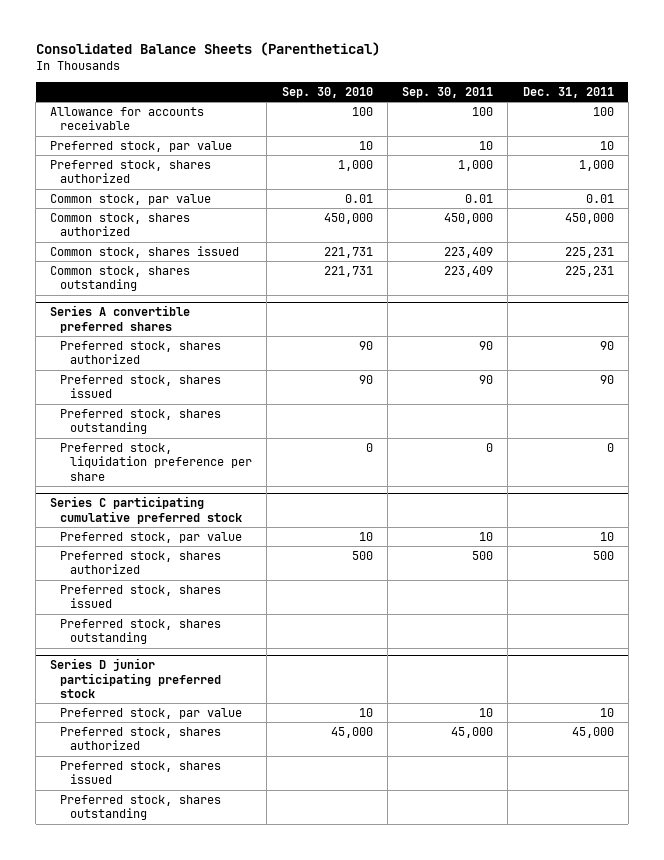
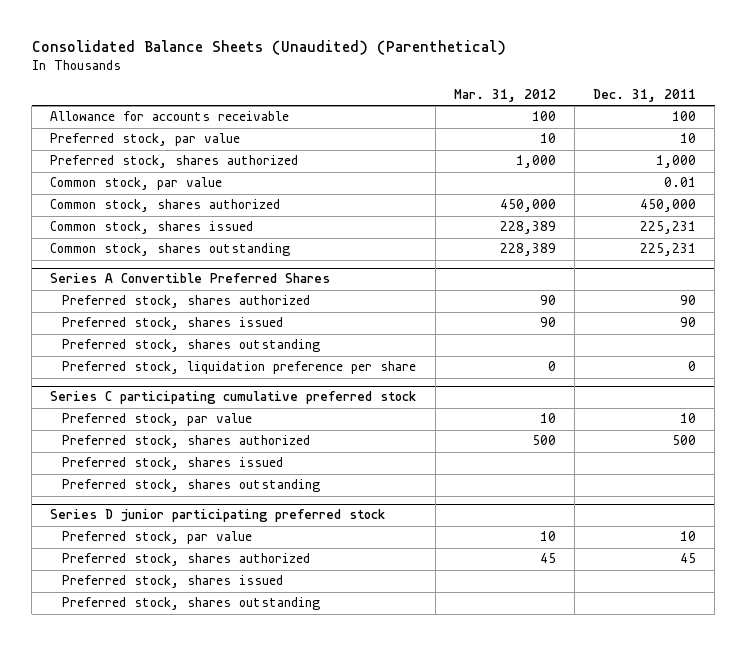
- Consolidated Balance Sheets (Parenthetical)
+ Consolidated Balance Sheets (Unaudited) (Parenthetical)
- | Sep. 30, 2010 | Sep. 30, 2011 | Dec. 31, 2011
+ | Mar. 31, 2012 | Dec. 31, 2011
- Series A convertible preferred shares
+ Series A Convertible Preferred Shares
@ Series D junior participating preferred stock
- Preferred stock, shares authorized | 45,000 | 45,000 | 45,000
+ Preferred stock, shares authorized | 45 | 45

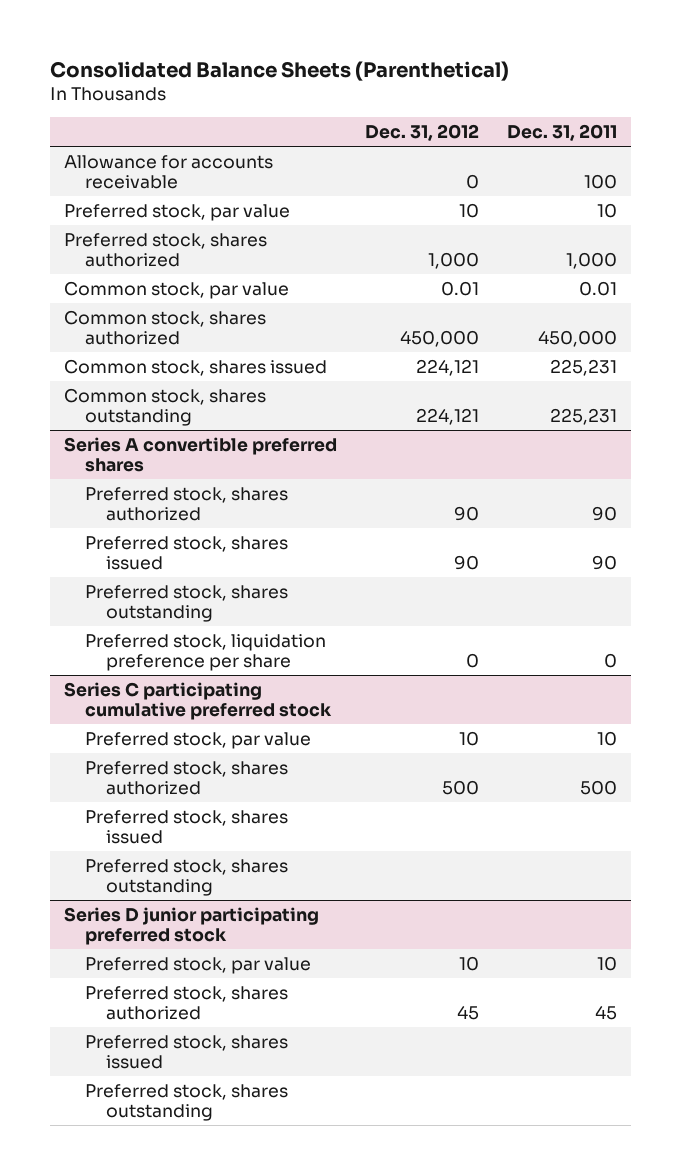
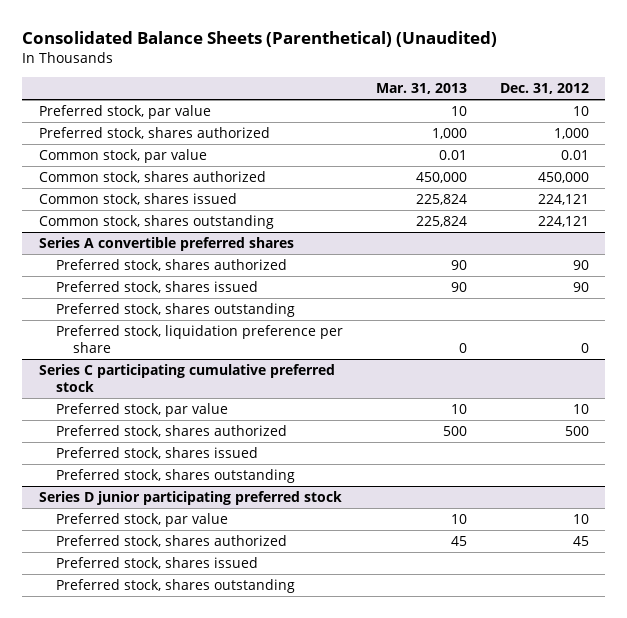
- Consolidated Balance Sheets (Parenthetical)
+ Consolidated Balance Sheets (Parenthetical) (Unaudited)
- | Dec. 31, 2012 | Dec. 31, 2011
+ | Mar. 31, 2013 | Dec. 31, 2012
- Allowance for accounts receivable | 0 | 100

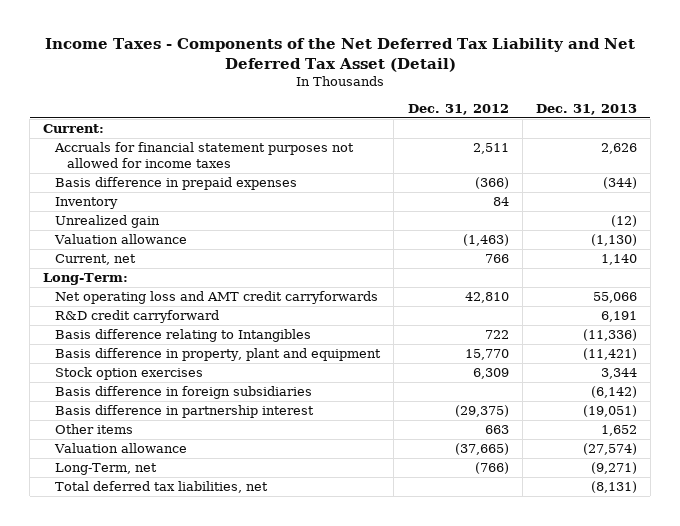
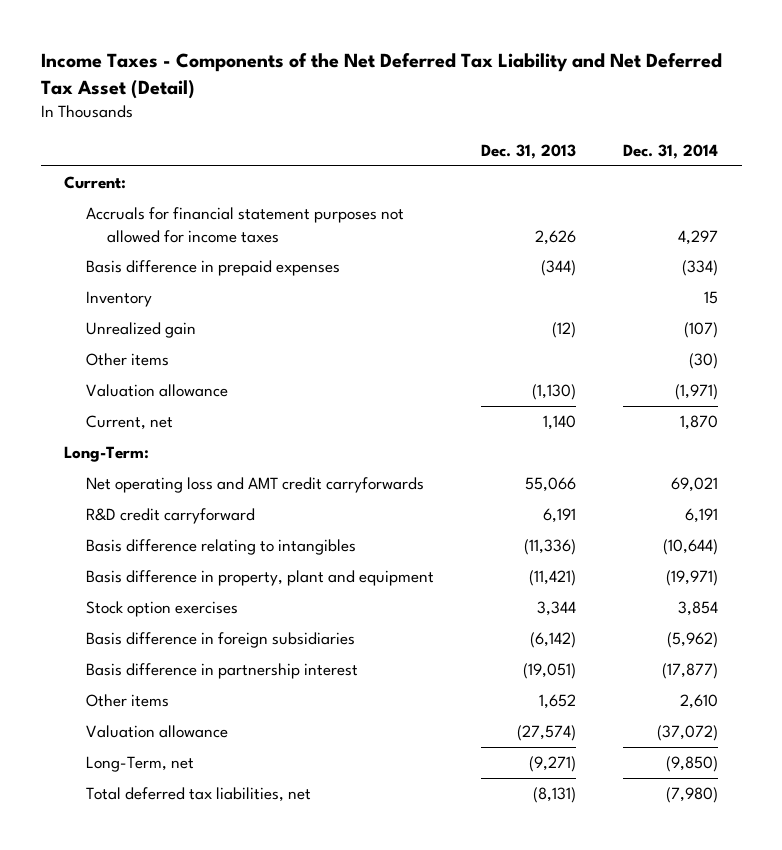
- | Dec. 31, 2012 | Dec. 31, 2013
+ | Dec. 31, 2013 | Dec. 31, 2014
+ Other items | | (30)
- Basis difference relating to Intangibles | 722 | (11,336)
+ Basis difference relating to intangibles | (11,336) | (10,644)

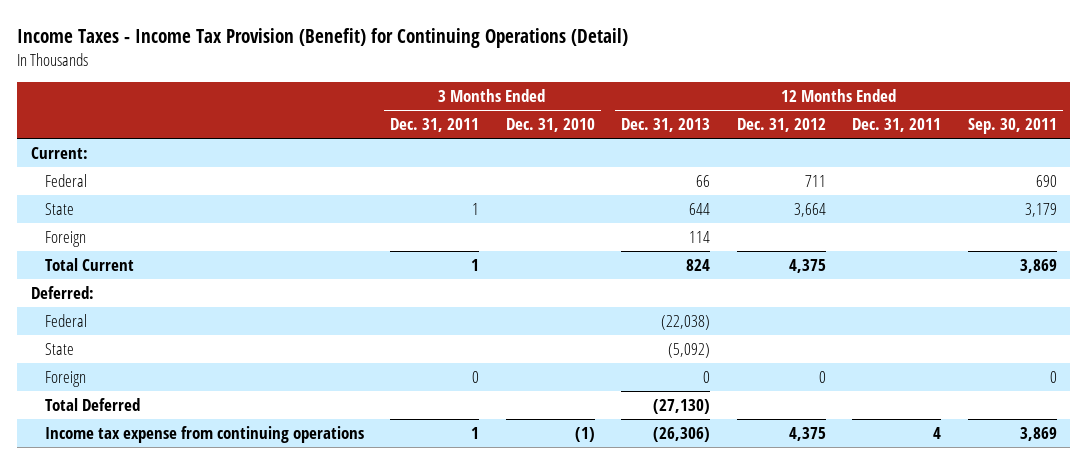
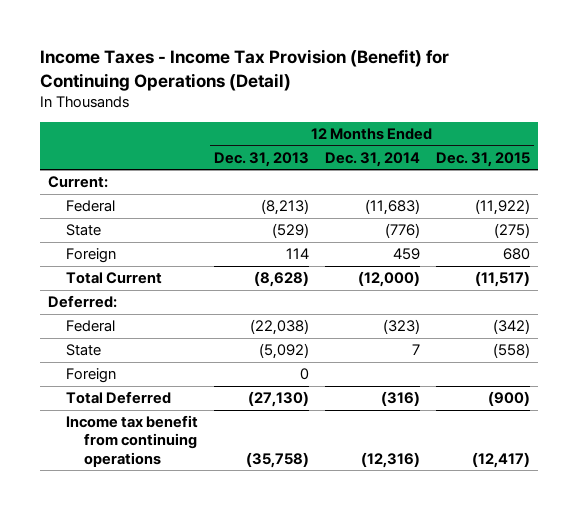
- | 3 Months Ended Dec. 31, 2011 | 3 Months Ended Dec. 31, 2010 | 12 Months Ended Dec. 31, 2013 | 12 Months Ended Dec. 31, 2012 | 12 Months Ended Dec. 31, 2011 | 12 Months Ended Sep. 30, 2011
+ | 12 Months Ended Dec. 31, 2013 | 12 Months Ended Dec. 31, 2014 | 12 Months Ended Dec. 31, 2015
- Federal | | | 66 | 711 | | 690
- State | 1 | | 644 | 3,664 | | 3,179
+ Federal | (8,213) | (11,683) | (11,922)
+ State | (529) | (776) | (275)
- Total Current | 1 | | 824 | 4,375 | | 3,869
+ Total Current | (8,628) | (12,000) | (11,517)
- Income tax expense from continuing operations | 1 | (1) | (26,306) | 4,375 | 4 | 3,869
+ Income tax benefit from continuing operations | (35,758) | (12,316) | (12,417)

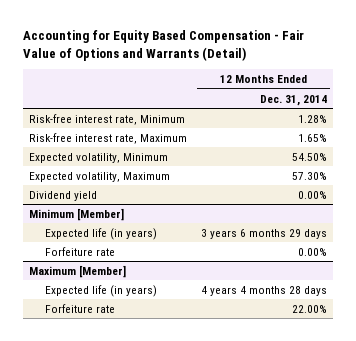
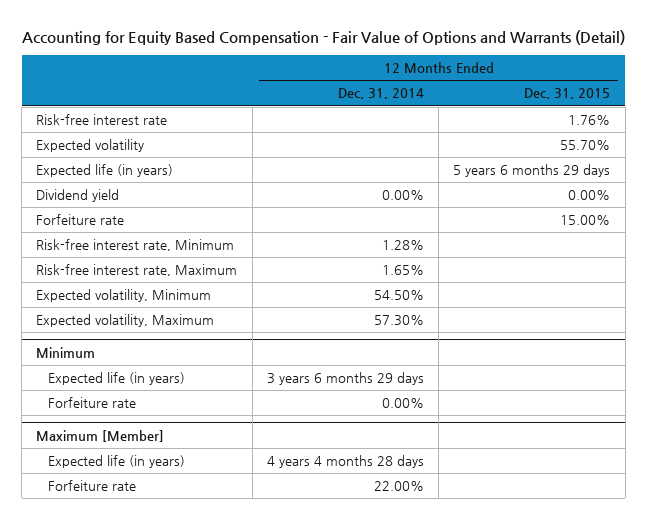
- | 12 Months Ended Dec. 31, 2014
+ | 12 Months Ended Dec. 31, 2014 | 12 Months Ended Dec. 31, 2015
+ Risk-free interest rate | | 1.76%
+ Expected volatility | | 55.70%
+ Expected life (in years) | | 5 years 6 months 29 days
moved up: Dividend yield | 0.00% | 0.00%
+ Forfeiture rate | | 15.00%
- Minimum [Member]
+ Minimum

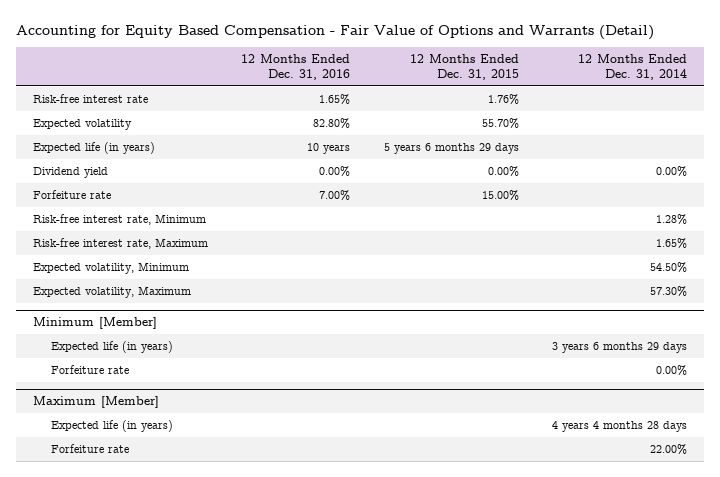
- | 12 Months Ended Dec. 31, 2014 | 12 Months Ended Dec. 31, 2015
+ | 12 Months Ended Dec. 31, 2016 | 12 Months Ended Dec. 31, 2015 | 12 Months Ended Dec. 31, 2014
- Minimum
+ Minimum [Member]

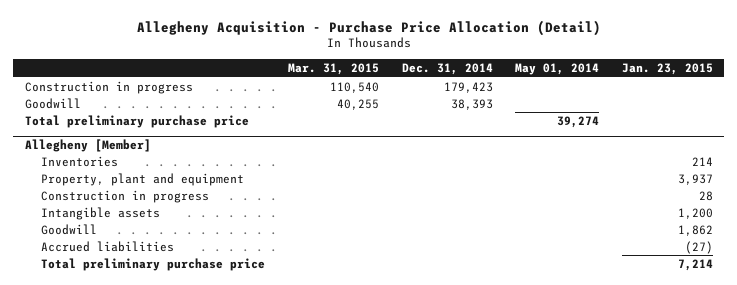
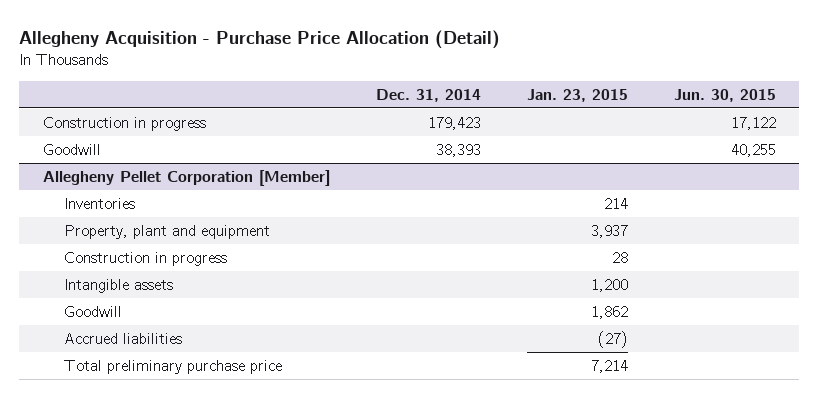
- | Mar. 31, 2015 | Dec. 31, 2014 | May 01, 2014 | Jan. 23, 2015
+ | Dec. 31, 2014 | Jan. 23, 2015 | Jun. 30, 2015
- Total preliminary purchase price | | | 39,274 |
- Allegheny [Member]
+ Allegheny Pellet Corporation [Member]

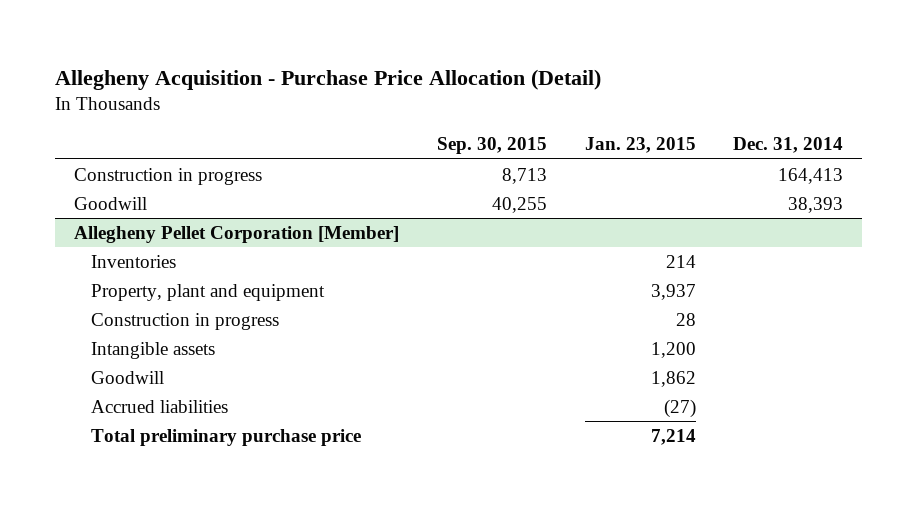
- | Dec. 31, 2014 | Jan. 23, 2015 | Jun. 30, 2015
+ | Sep. 30, 2015 | Jan. 23, 2015 | Dec. 31, 2014
- Construction in progress | 179,423 | | 17,122
+ Construction in progress | 8,713 | | 164,413

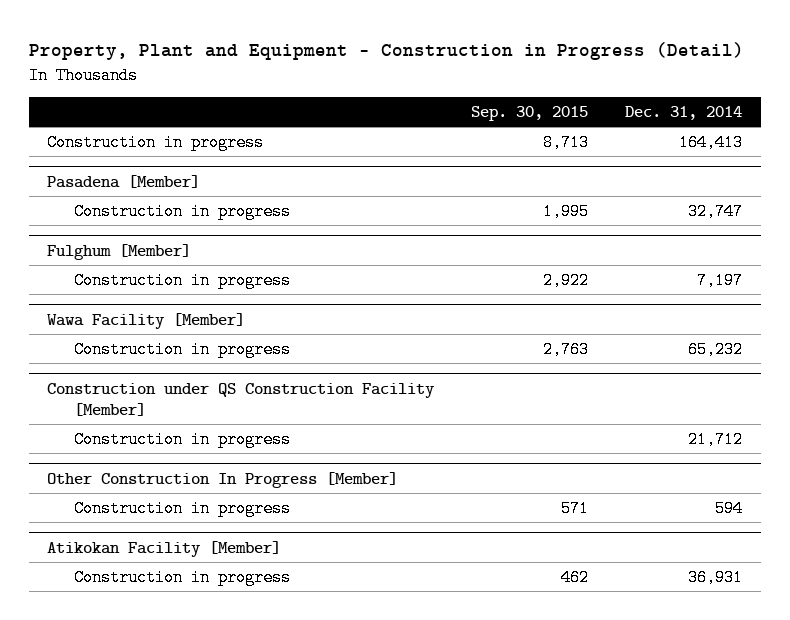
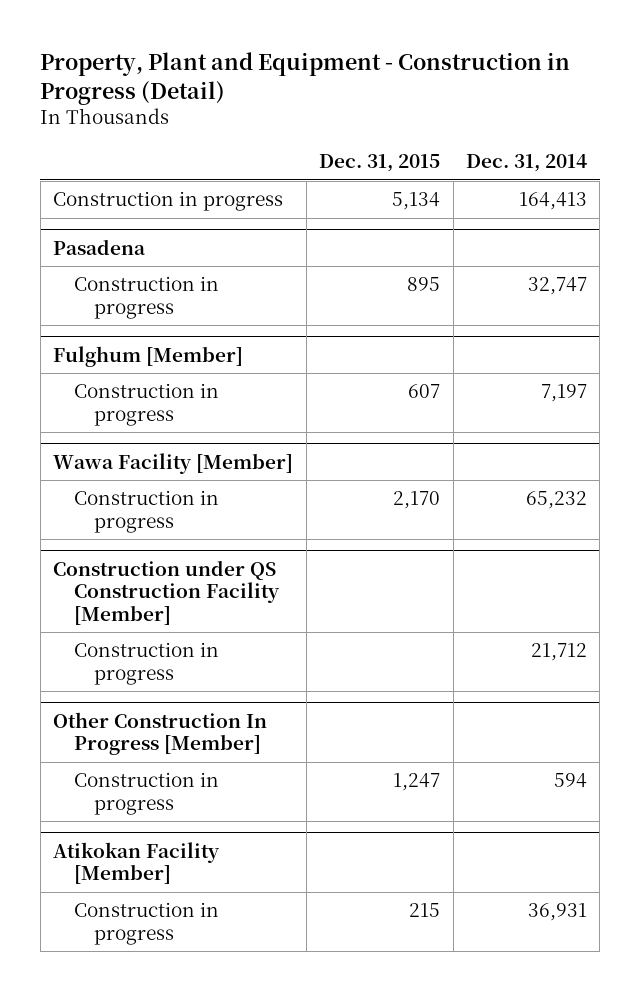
- | Sep. 30, 2015 | Dec. 31, 2014
+ | Dec. 31, 2015 | Dec. 31, 2014
- Pasadena [Member]
+ Pasadena

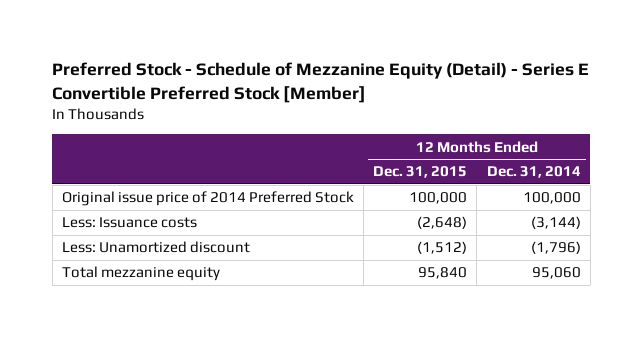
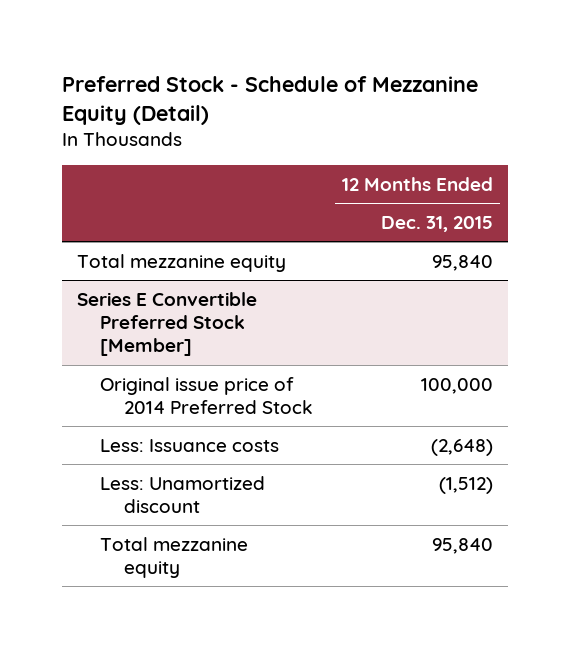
- Preferred Stock - Schedule of Mezzanine Equity (Detail) - Series E Convertible Preferred Stock [Member]
+ Preferred Stock - Schedule of Mezzanine Equity (Detail)
- | 12 Months Ended Dec. 31, 2015 | 12 Months Ended Dec. 31, 2014
+ | 12 Months Ended Dec. 31, 2015
+ Total mezzanine equity | 95,840
+ Series E Convertible Preferred Stock [Member]

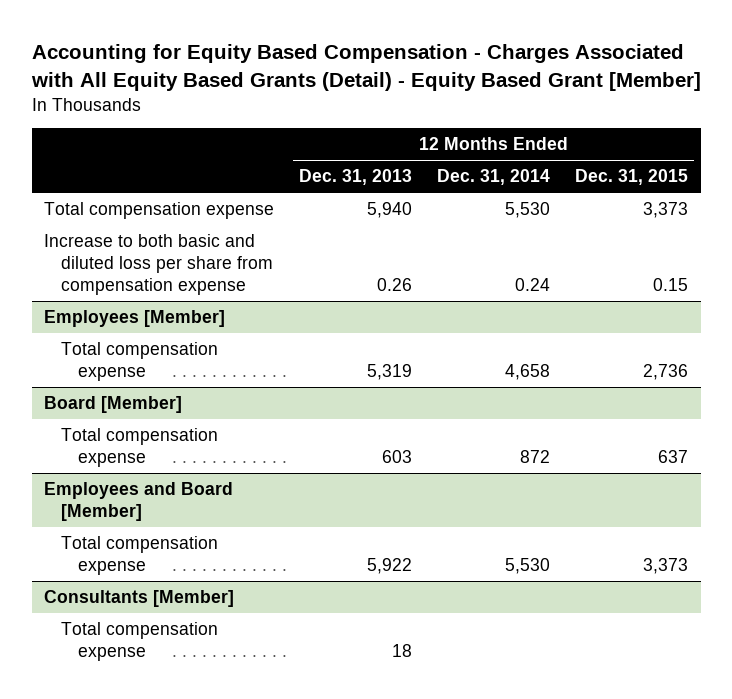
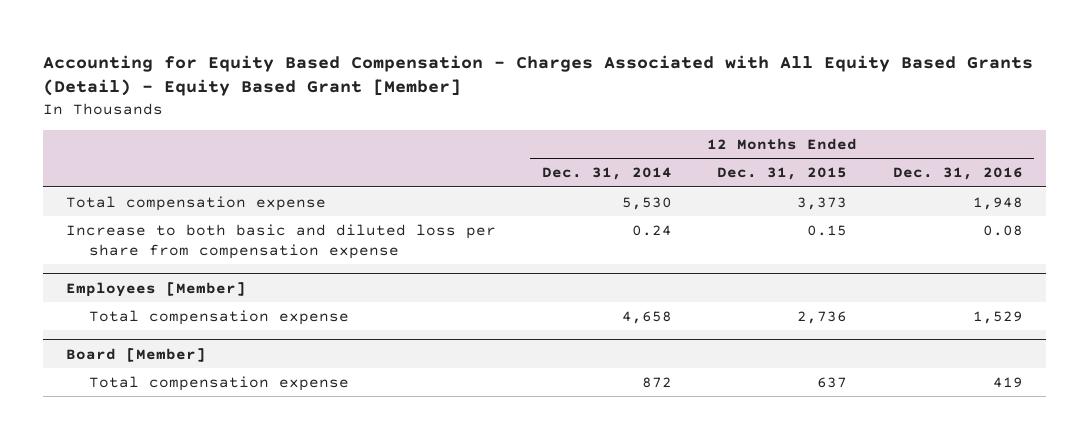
- | 12 Months Ended Dec. 31, 2013 | 12 Months Ended Dec. 31, 2014 | 12 Months Ended Dec. 31, 2015
+ | 12 Months Ended Dec. 31, 2014 | 12 Months Ended Dec. 31, 2015 | 12 Months Ended Dec. 31, 2016
- Employees and Board [Member]
- Total compensation expense | 5,922 | 5,530 | 3,373
- Consultants [Member]
- Total compensation expense | 18 | |

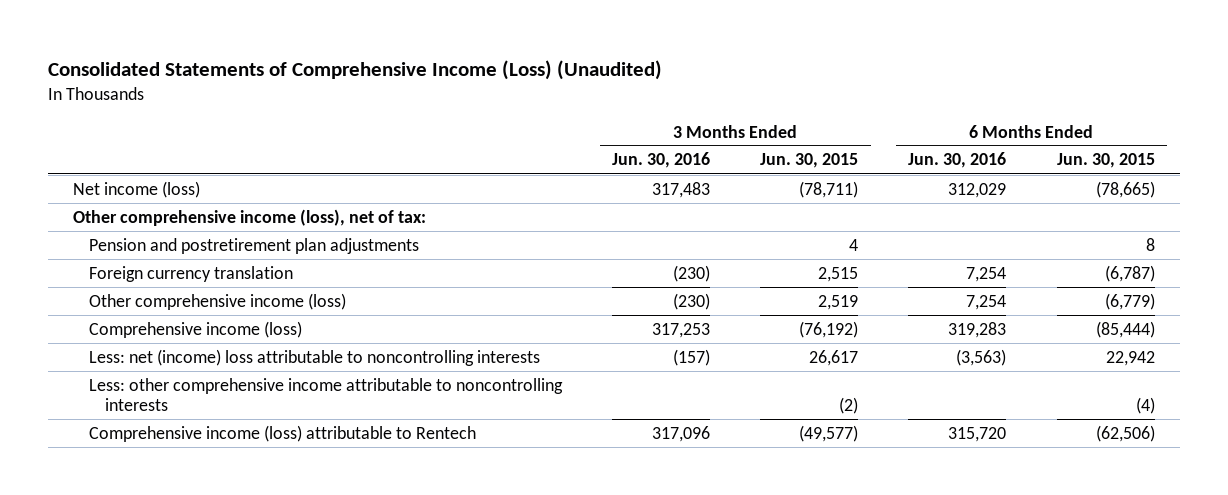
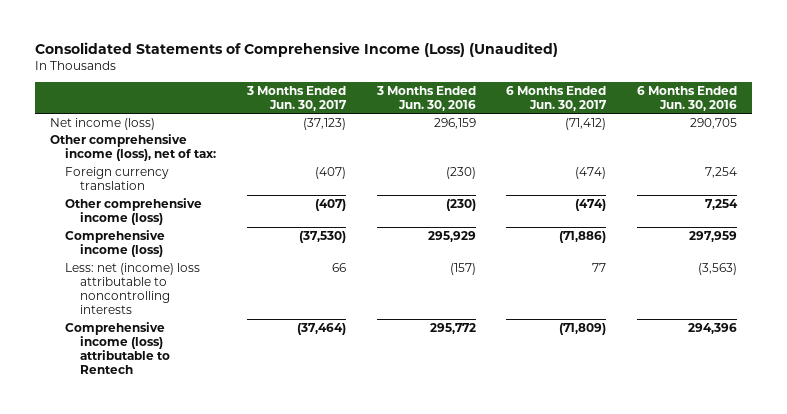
- | 3 Months Ended Jun. 30, 2016 | 3 Months Ended Jun. 30, 2015 | 6 Months Ended Jun. 30, 2016 | 6 Months Ended Jun. 30, 2015
+ | 3 Months Ended Jun. 30, 2017 | 3 Months Ended Jun. 30, 2016 | 6 Months Ended Jun. 30, 2017 | 6 Months Ended Jun. 30, 2016
- Net income (loss) | 317,483 | (78,711) | 312,029 | (78,665)
+ Net income (loss) | (37,123) | 296,159 | (71,412) | 290,705
- Pension and postretirement plan adjustments | | 4 | | 8
- Comprehensive income (loss) | 317,253 | (76,192) | 319,283 | (85,444)
+ Comprehensive income (loss) | (37,530) | 295,929 | (71,886) | 297,959
- Less: other comprehensive income attributable to noncontrolling interests | | (2) | | (4)
- Comprehensive income (loss) attributable to Rentech | 317,096 | (49,577) | 315,720 | (62,506)
+ Comprehensive income (loss) attributable to Rentech | (37,464) | 295,772 | (71,809) | 294,396

